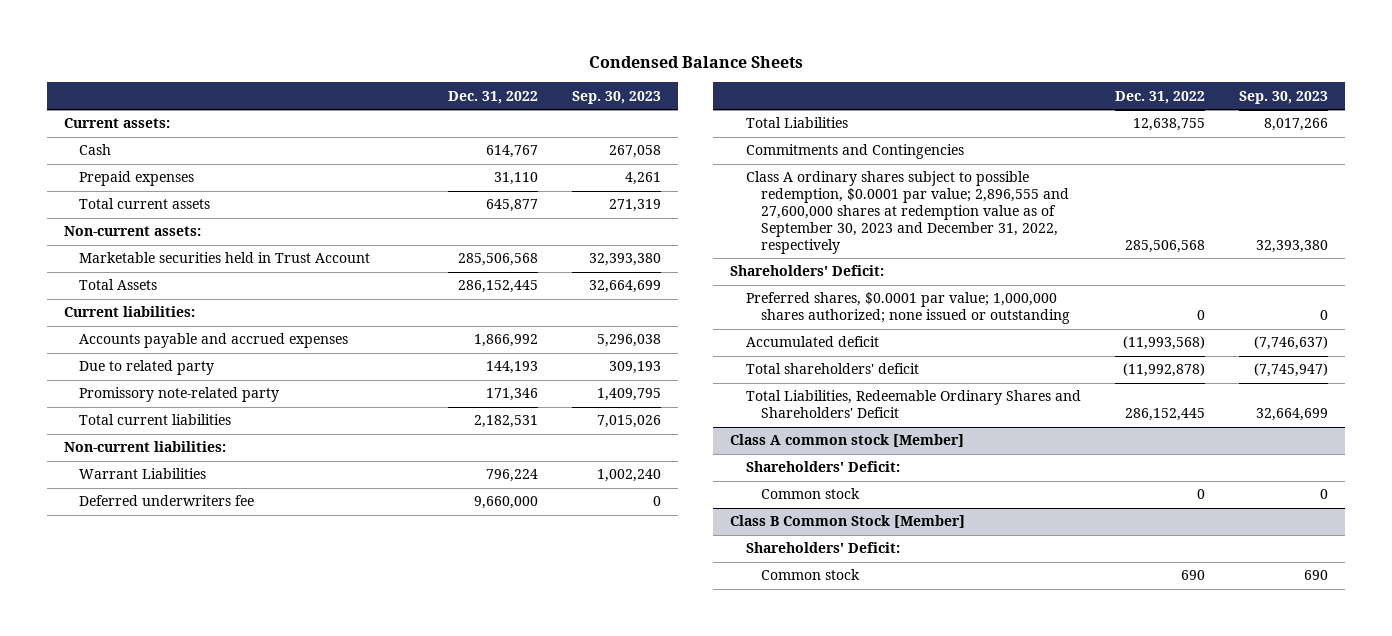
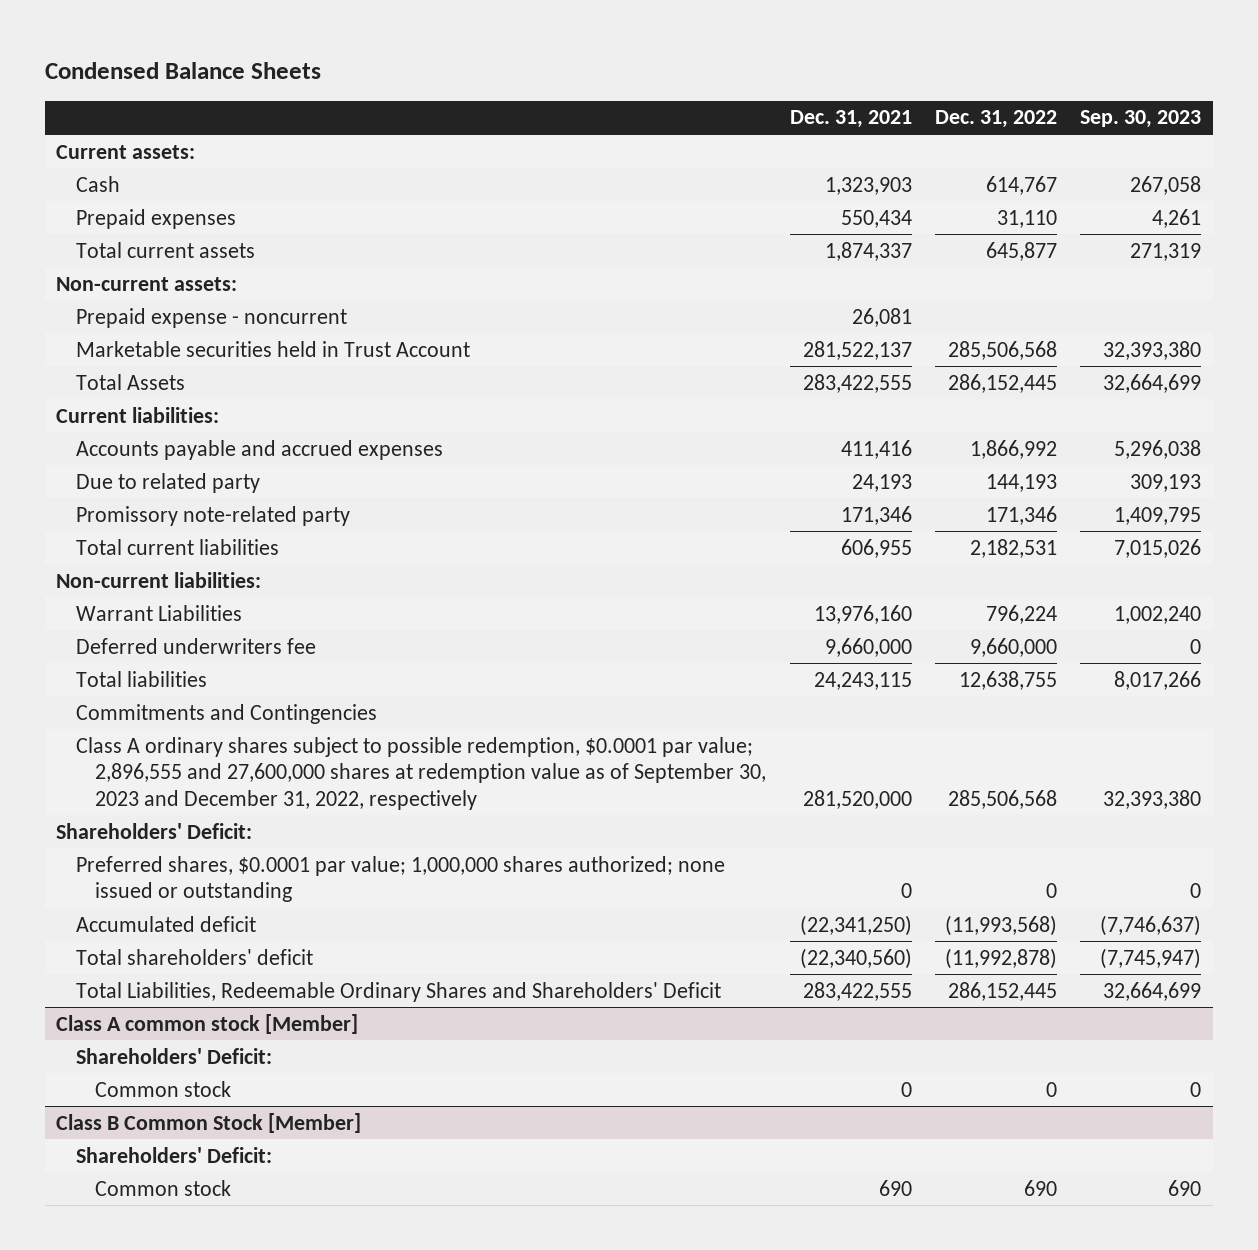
- | Dec. 31, 2022 | Sep. 30, 2023
+ | Dec. 31, 2021 | Dec. 31, 2022 | Sep. 30, 2023
+ Prepaid expense - noncurrent | 26,081 | |
- Total Liabilities | 12,638,755 | 8,017,266
+ Total liabilities | 24,243,115 | 12,638,755 | 8,017,266

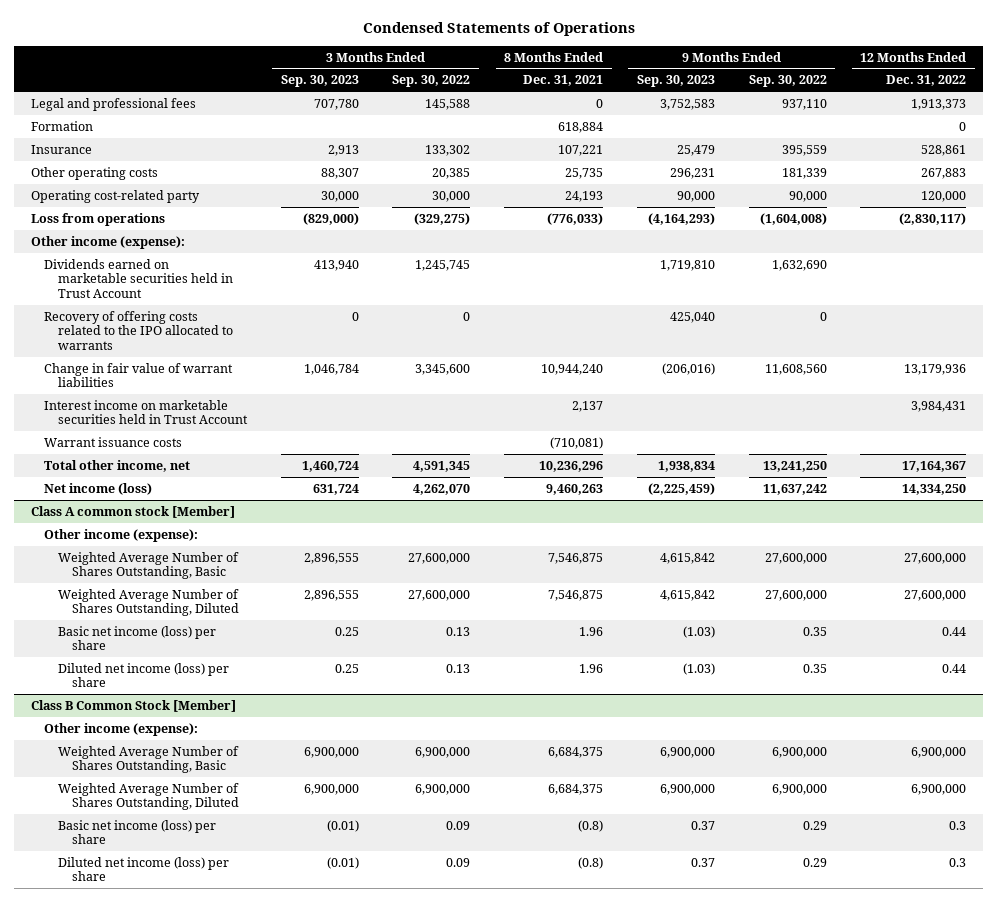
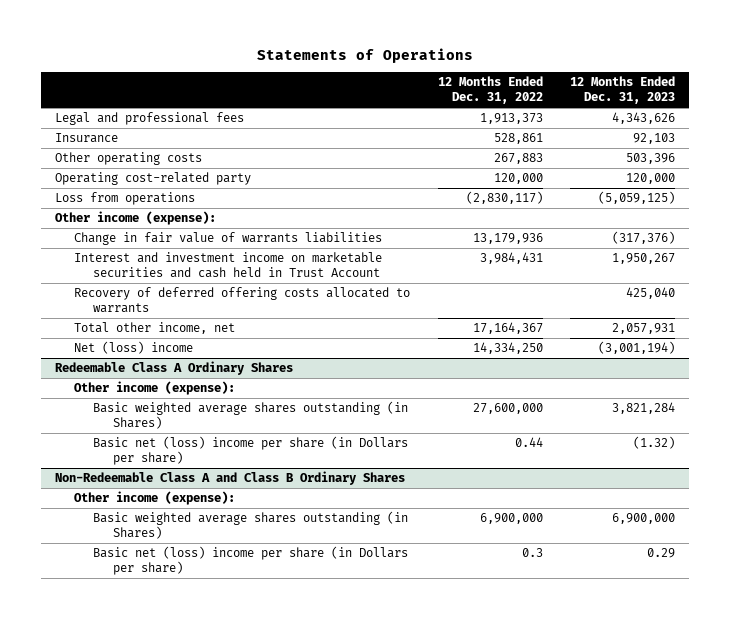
- Condensed Statements of Operations
+ Statements of Operations
- | 3 Months Ended Sep. 30, 2023 | 3 Months Ended Sep. 30, 2022 | 8 Months Ended Dec. 31, 2021 | 9 Months Ended Sep. 30, 2023 | 9 Months Ended Sep. 30, 2022 | 12 Months Ended Dec. 31, 2022
+ | 12 Months Ended Dec. 31, 2022 | 12 Months Ended Dec. 31, 2023
- Formation | | | 618,884 | | | 0
- Dividends earned on marketable securities held in Trust Account | 413,940 | 1,245,745 | | 1,719,810 | 1,632,690 |
- Recovery of offering costs related to the IPO allocated to warrants | 0 | 0 | | 425,040 | 0 |
- Change in fair value of warrant liabilities | 1,046,784 | 3,345,600 | 10,944,240 | (206,016) | 11,608,560 | 13,179,936
- Interest income on marketable securities held in Trust Account | | | 2,137 | | | 3,984,431
- Warrant issuance costs | | | (710,081) | | |
+ Change in fair value of warrants liabilities | 13,179,936 | (317,376)
+ Interest and investment income on marketable securities and cash held in Trust Account | 3,984,431 | 1,950,267
+ Recovery of deferred offering costs allocated to warrants | | 425,040
- Net income (loss) | 631,724 | 4,262,070 | 9,460,263 | (2,225,459) | 11,637,242 | 14,334,250
- Class A common stock [Member]
+ Net (loss) income | 14,334,250 | (3,001,194)
+ Redeemable Class A Ordinary Shares
- Weighted Average Number of Shares Outstanding, Basic | 2,896,555 | 27,600,000 | 7,546,875 | 4,615,842 | 27,600,000 | 27,600,000
- Weighted Average Number of Shares Outstanding, Diluted | 2,896,555 | 27,600,000 | 7,546,875 | 4,615,842 | 27,600,000 | 27,600,000
- Basic net income (loss) per share | 0.25 | 0.13 | 1.96 | (1.03) | 0.35 | 0.44
- Diluted net income (loss) per share | 0.25 | 0.13 | 1.96 | (1.03) | 0.35 | 0.44
- Class B Common Stock [Member]
+ Basic weighted average shares outstanding (in Shares) | 27,600,000 | 3,821,284
+ Basic net (loss) income per share (in Dollars per share) | 0.44 | (1.32)
+ Non-Redeemable Class A and Class B Ordinary Shares
- Weighted Average Number of Shares Outstanding, Basic | 6,900,000 | 6,900,000 | 6,684,375 | 6,900,000 | 6,900,000 | 6,900,000
- Weighted Average Number of Shares Outstanding, Diluted | 6,900,000 | 6,900,000 | 6,684,375 | 6,900,000 | 6,900,000 | 6,900,000
- Basic net income (loss) per share | (0.01) | 0.09 | (0.8) | 0.37 | 0.29 | 0.3
- Diluted net income (loss) per share | (0.01) | 0.09 | (0.8) | 0.37 | 0.29 | 0.3
+ Basic weighted average shares outstanding (in Shares) | 6,900,000 | 6,900,000
+ Basic net (loss) income per share (in Dollars per share) | 0.3 | 0.29

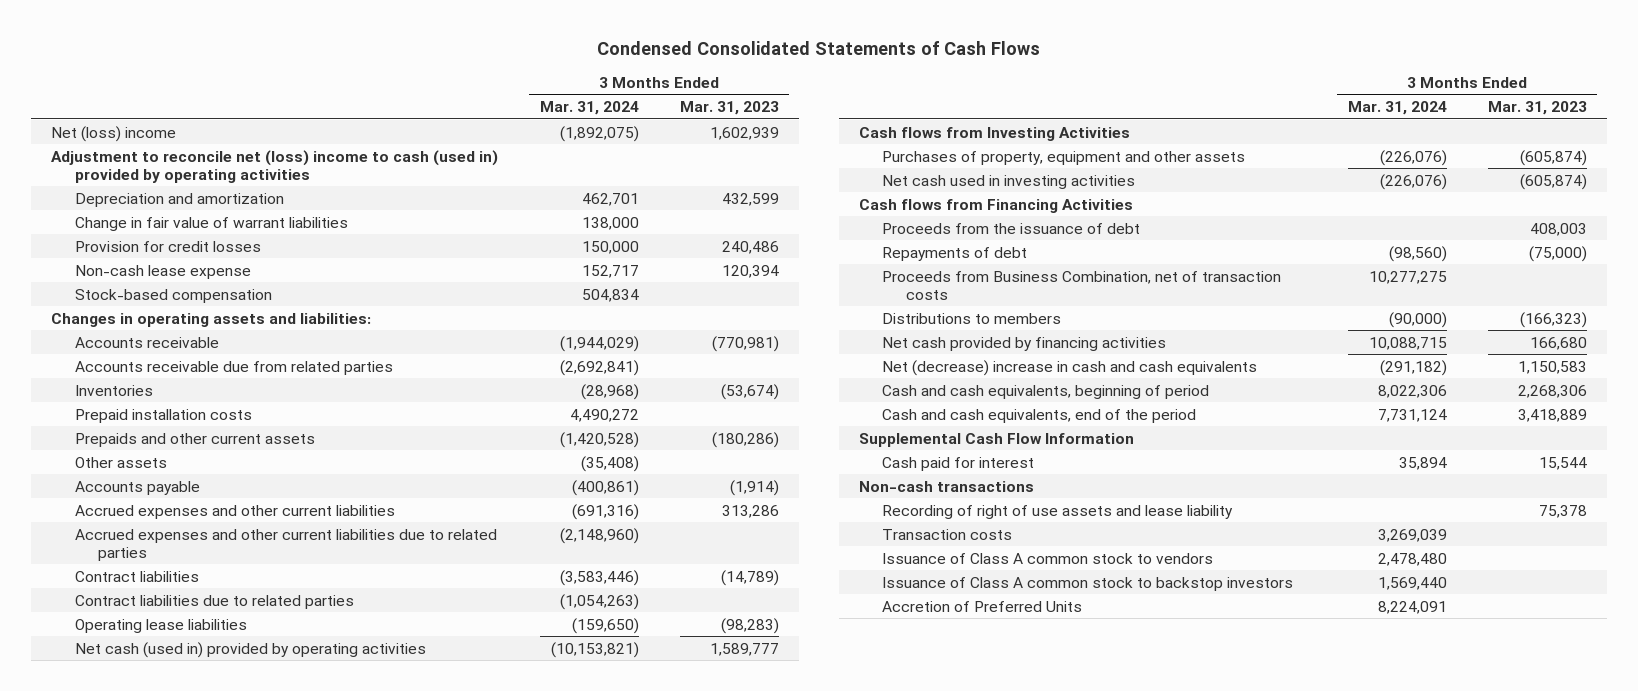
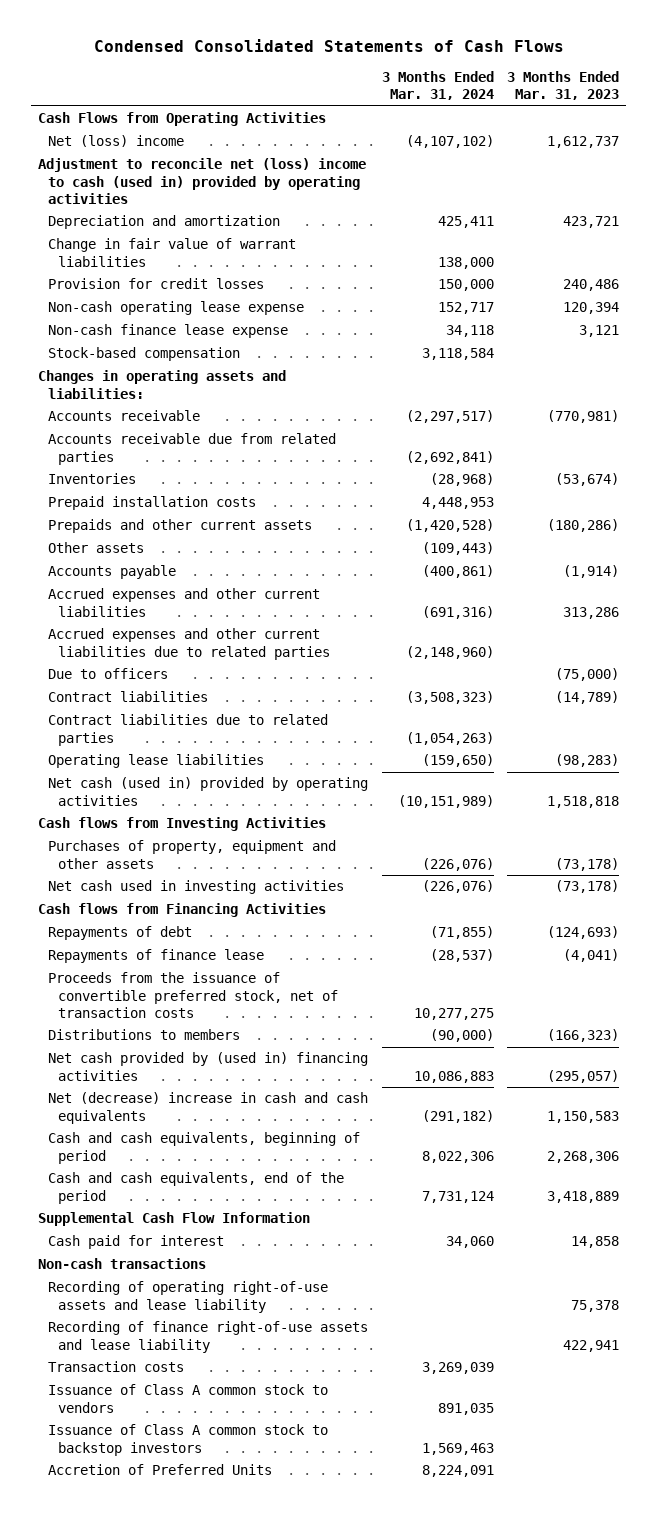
- Net (loss) income | (1,892,075) | 1,602,939
+ Cash Flows from Operating Activities
+ Net (loss) income | (4,107,102) | 1,612,737
- Depreciation and amortization | 462,701 | 432,599
+ Depreciation and amortization | 425,411 | 423,721
- Non-cash lease expense | 152,717 | 120,394
- Stock-based compensation | 504,834 |
+ Non-cash operating lease expense | 152,717 | 120,394
+ Non-cash finance lease expense | 34,118 | 3,121
+ Stock-based compensation | 3,118,584 |
- Accounts receivable | (1,944,029) | (770,981)
+ Accounts receivable | (2,297,517) | (770,981)
- Prepaid installation costs | 4,490,272 |
+ Prepaid installation costs | 4,448,953 |
- Other assets | (35,408) |
+ Other assets | (109,443) |
- Contract liabilities | (3,583,446) | (14,789)
+ Due to officers | | (75,000)
+ Contract liabilities | (3,508,323) | (14,789)
- Net cash (used in) provided by operating activities | (10,153,821) | 1,589,777
+ Net cash (used in) provided by operating activities | (10,151,989) | 1,518,818
- Purchases of property, equipment and other assets | (226,076) | (605,874)
- Net cash used in investing activities | (226,076) | (605,874)
+ Purchases of property, equipment and other assets | (226,076) | (73,178)
+ Net cash used in investing activities | (226,076) | (73,178)
- Proceeds from the issuance of debt | | 408,003
- Repayments of debt | (98,560) | (75,000)
- Proceeds from Business Combination, net of transaction costs | 10,277,275 |
+ Repayments of debt | (71,855) | (124,693)
+ Repayments of finance lease | (28,537) | (4,041)
+ Proceeds from the issuance of convertible preferred stock, net of transaction costs | 10,277,275 |
- Net cash provided by financing activities | 10,088,715 | 166,680
+ Net cash provided by (used in) financing activities | 10,086,883 | (295,057)
- Cash paid for interest | 35,894 | 15,544
+ Cash paid for interest | 34,060 | 14,858
- Recording of right of use assets and lease liability | | 75,378
+ Recording of operating right-of-use assets and lease liability | | 75,378
+ Recording of finance right-of-use assets and lease liability | | 422,941
- Issuance of Class A common stock to vendors | 2,478,480 |
- Issuance of Class A common stock to backstop investors | 1,569,440 |
+ Issuance of Class A common stock to vendors | 891,035 |
+ Issuance of Class A common stock to backstop investors | 1,569,463 |

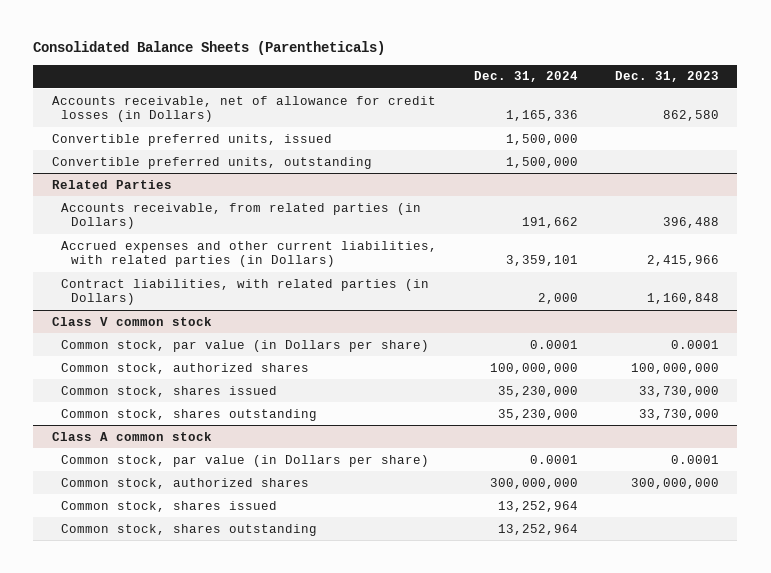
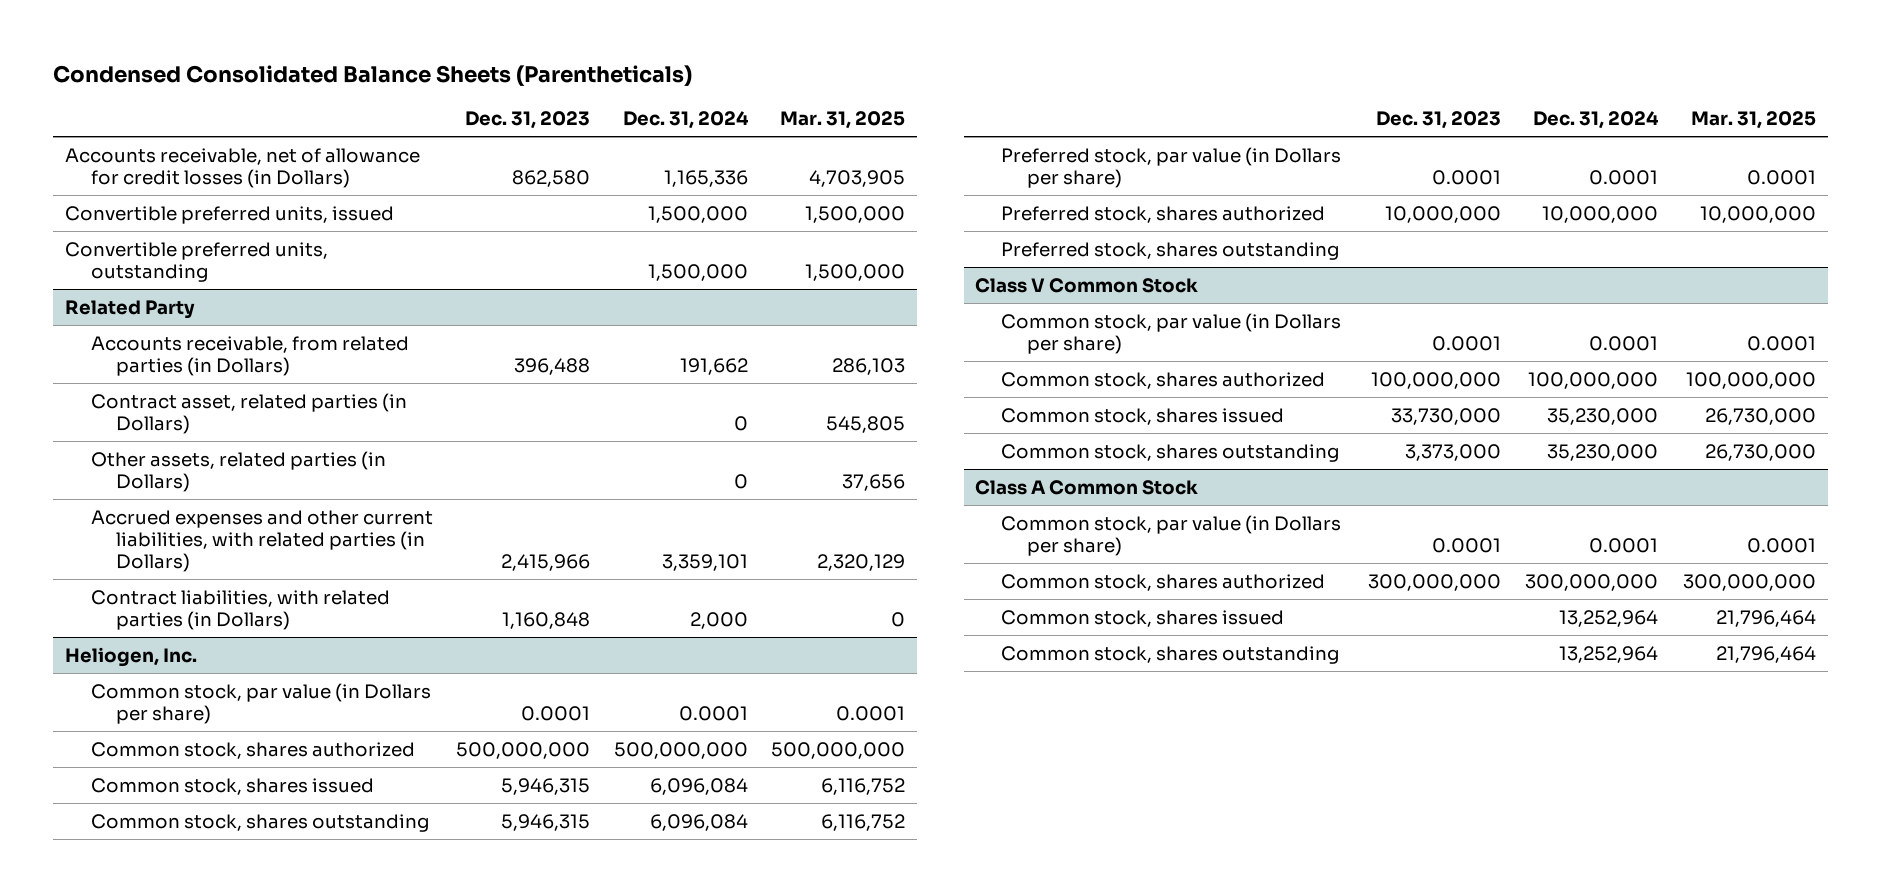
- Consolidated Balance Sheets (Parentheticals)
+ Condensed Consolidated Balance Sheets (Parentheticals)
- | Dec. 31, 2024 | Dec. 31, 2023
+ | Dec. 31, 2023 | Dec. 31, 2024 | Mar. 31, 2025
- Related Parties
+ Related Party
+ Contract asset, related parties (in Dollars) | | 0 | 545,805
+ Other assets, related parties (in Dollars) | | 0 | 37,656
- Class V common stock
+ Heliogen, Inc.
- Common stock, authorized shares | 100,000,000 | 100,000,000
+ Common stock, shares authorized | 500,000,000 | 500,000,000 | 500,000,000
+ Common stock, shares issued | 5,946,315 | 6,096,084 | 6,116,752
+ Common stock, shares outstanding | 5,946,315 | 6,096,084 | 6,116,752
+ Preferred stock, par value (in Dollars per share) | 0.0001 | 0.0001 | 0.0001
+ Preferred stock, shares authorized | 10,000,000 | 10,000,000 | 10,000,000
+ Preferred stock, shares outstanding
+ Class V Common Stock
+ Common stock, par value (in Dollars per share) | 0.0001 | 0.0001 | 0.0001
+ Common stock, shares authorized | 100,000,000 | 100,000,000 | 100,000,000
- Common stock, shares outstanding | 35,230,000 | 33,730,000
- Class A common stock
+ Common stock, shares outstanding | 3,373,000 | 35,230,000 | 26,730,000
+ Class A Common Stock
- Common stock, authorized shares | 300,000,000 | 300,000,000
+ Common stock, shares authorized | 300,000,000 | 300,000,000 | 300,000,000

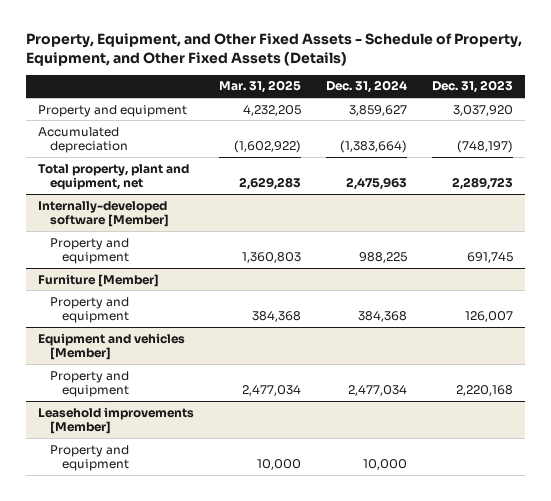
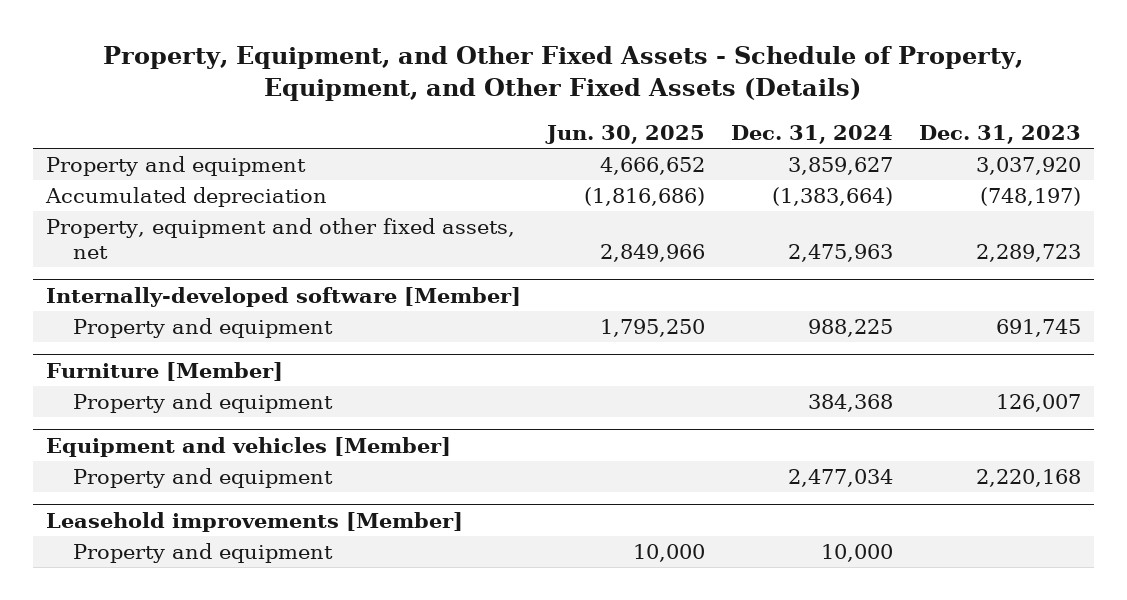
- | Mar. 31, 2025 | Dec. 31, 2024 | Dec. 31, 2023
+ | Jun. 30, 2025 | Dec. 31, 2024 | Dec. 31, 2023
- Total property, plant and equipment, net | 2,629,283 | 2,475,963 | 2,289,723
+ Property, equipment and other fixed assets, net | 2,849,966 | 2,475,963 | 2,289,723

